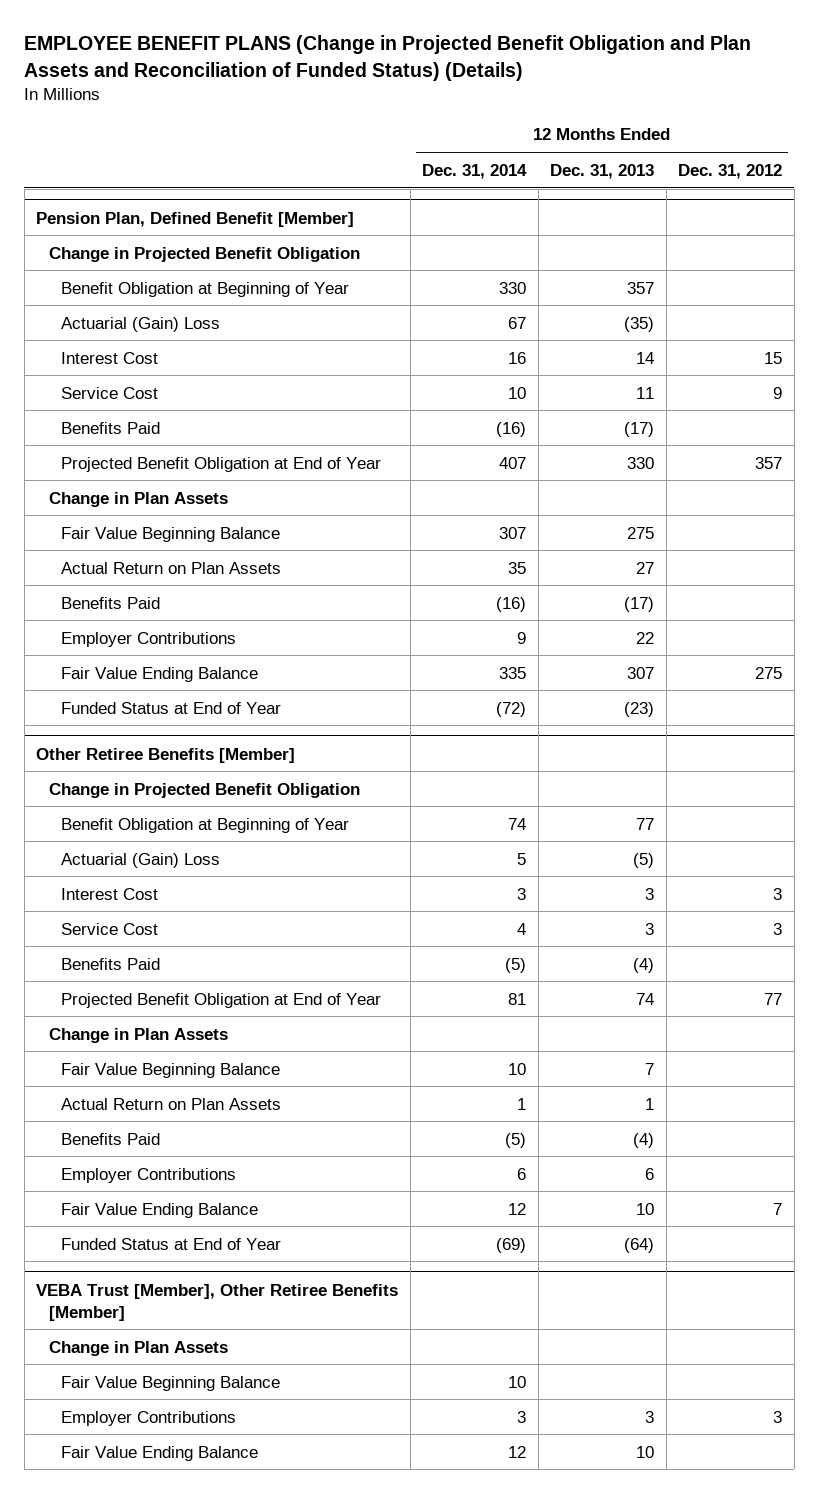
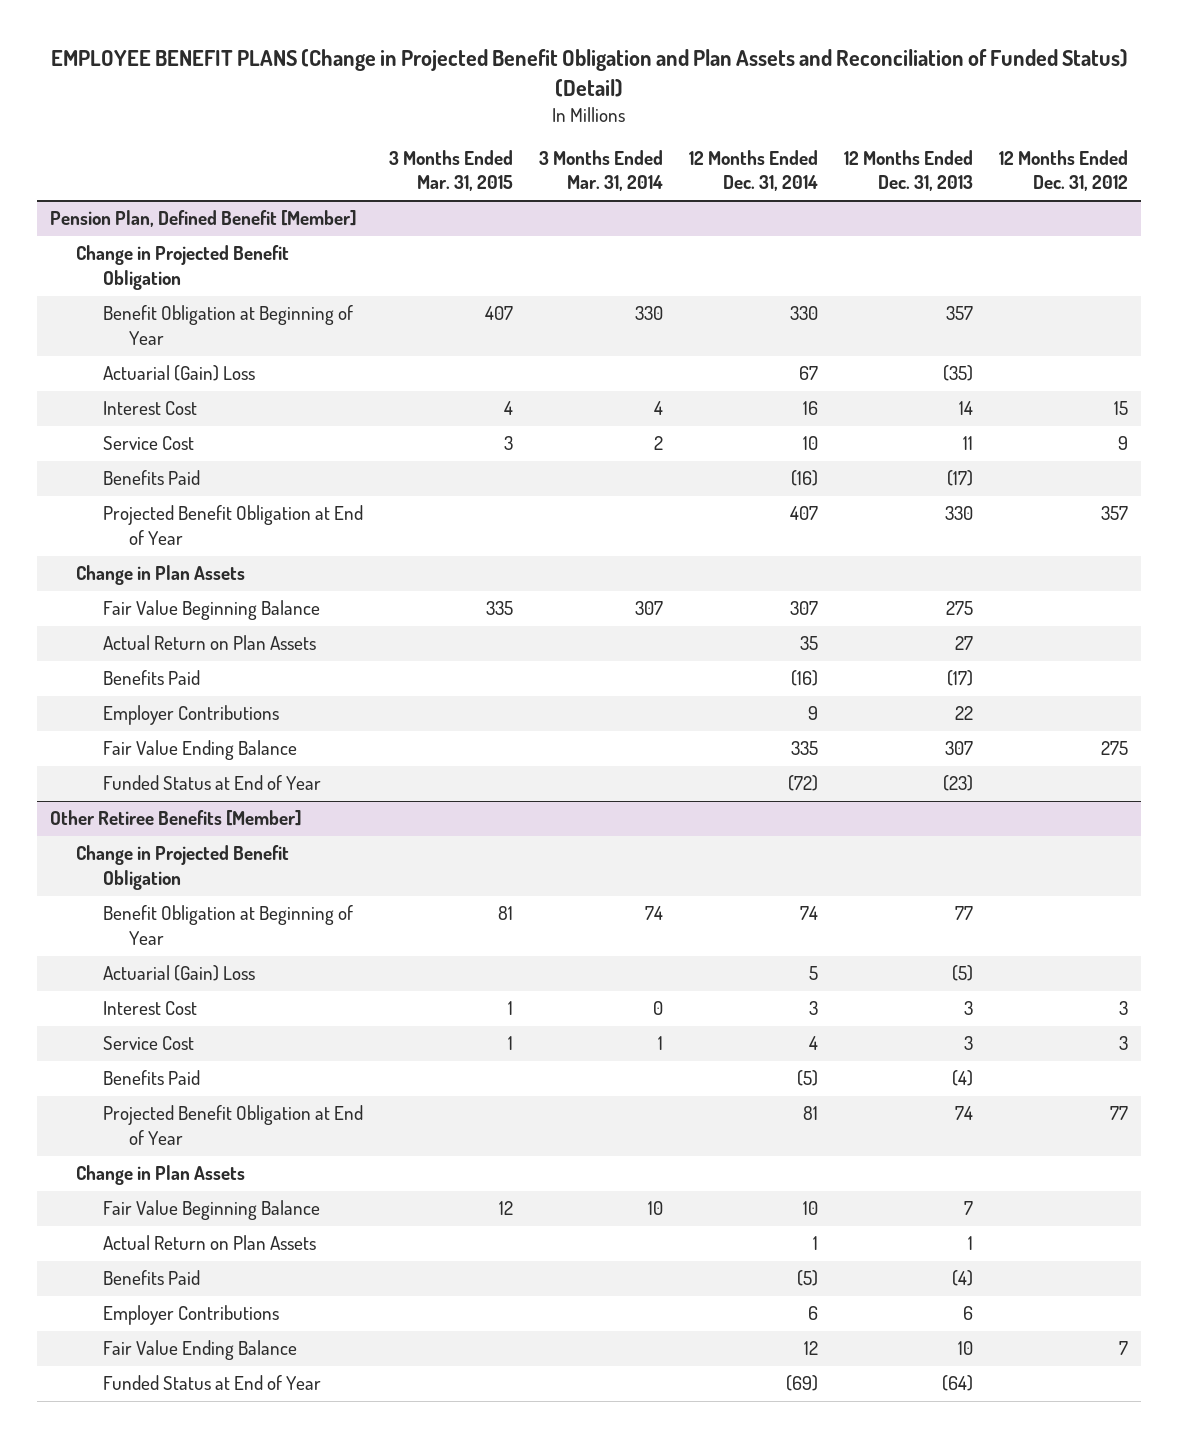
- EMPLOYEE BENEFIT PLANS (Change in Projected Benefit Obligation and Plan Assets and Reconciliation of Funded Status) (Details)
+ EMPLOYEE BENEFIT PLANS (Change in Projected Benefit Obligation and Plan Assets and Reconciliation of Funded Status) (Detail)
- | 12 Months Ended Dec. 31, 2014 | 12 Months Ended Dec. 31, 2013 | 12 Months Ended Dec. 31, 2012
+ | 3 Months Ended Mar. 31, 2015 | 3 Months Ended Mar. 31, 2014 | 12 Months Ended Dec. 31, 2014 | 12 Months Ended Dec. 31, 2013 | 12 Months Ended Dec. 31, 2012
- VEBA Trust [Member], Other Retiree Benefits [Member]
- Change in Plan Assets
- Fair Value Beginning Balance | 10 | |
- Employer Contributions | 3 | 3 | 3
- Fair Value Ending Balance | 12 | 10 |

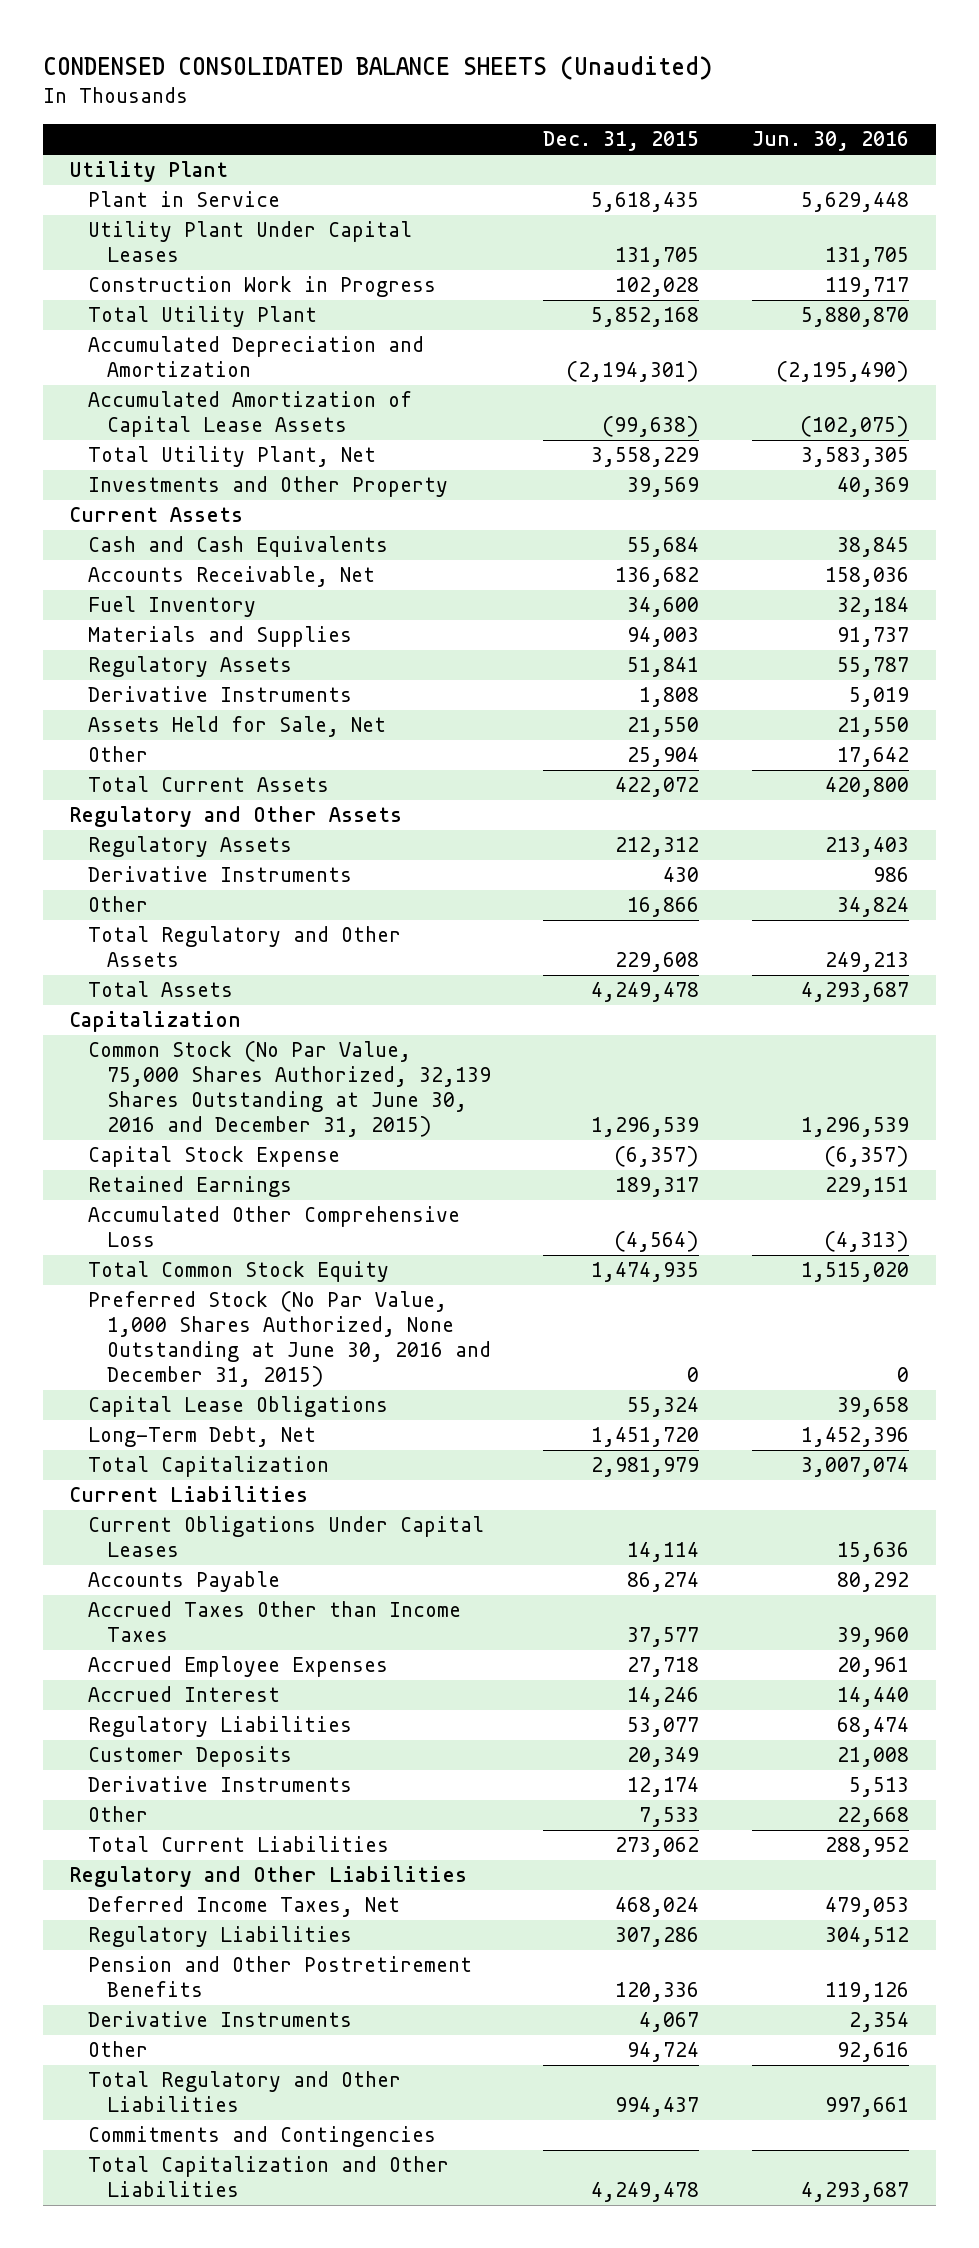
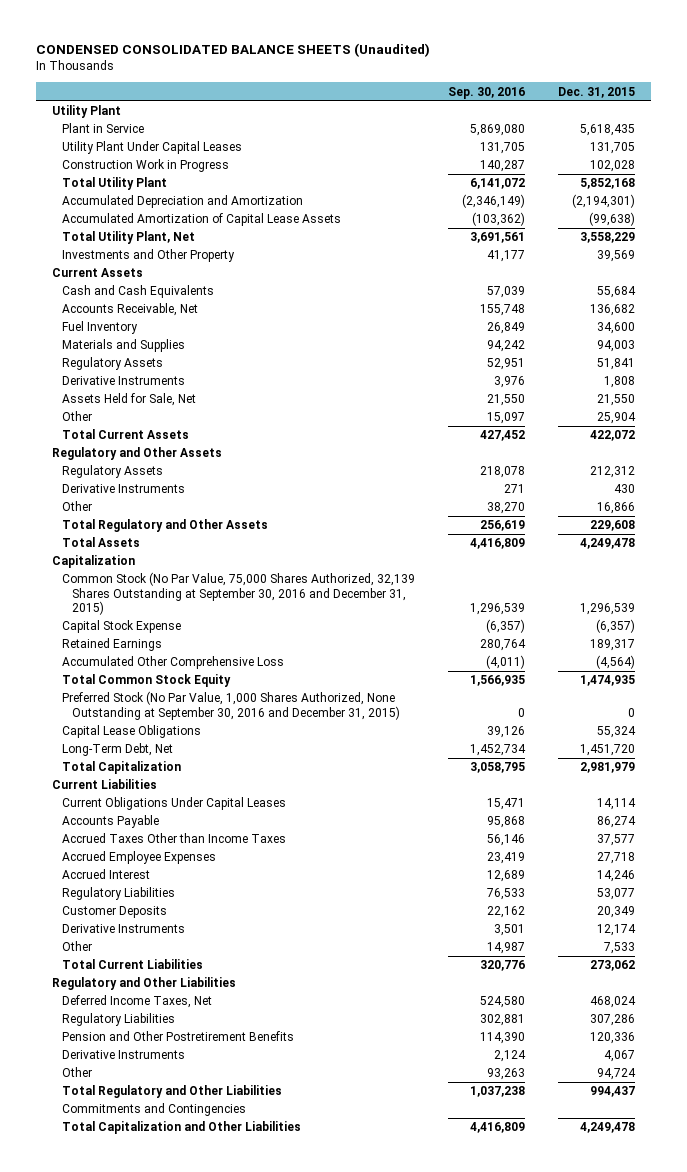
- | Dec. 31, 2015 | Jun. 30, 2016
+ | Sep. 30, 2016 | Dec. 31, 2015
- Common Stock (No Par Value, 75,000 Shares Authorized, 32,139 Shares Outstanding at June 30, 2016 and December 31, 2015) | 1,296,539 | 1,296,539
+ Common Stock (No Par Value, 75,000 Shares Authorized, 32,139 Shares Outstanding at September 30, 2016 and December 31, 2015) | 1,296,539 | 1,296,539
- Preferred Stock (No Par Value, 1,000 Shares Authorized, None Outstanding at June 30, 2016 and December 31, 2015) | 0 | 0
+ Preferred Stock (No Par Value, 1,000 Shares Authorized, None Outstanding at September 30, 2016 and December 31, 2015) | 0 | 0

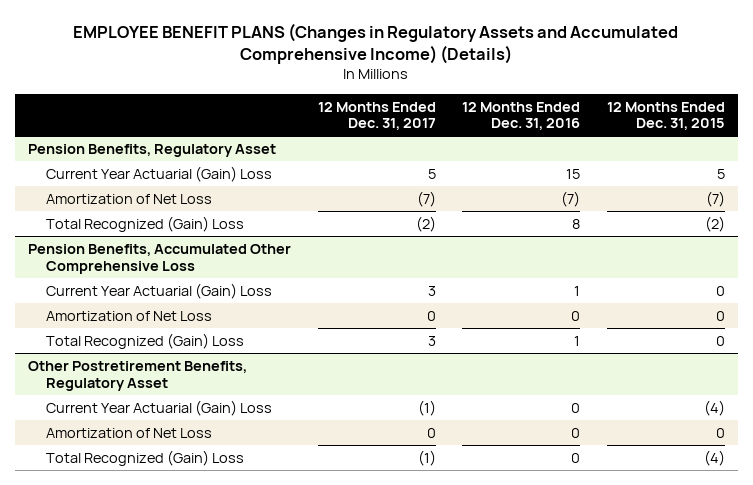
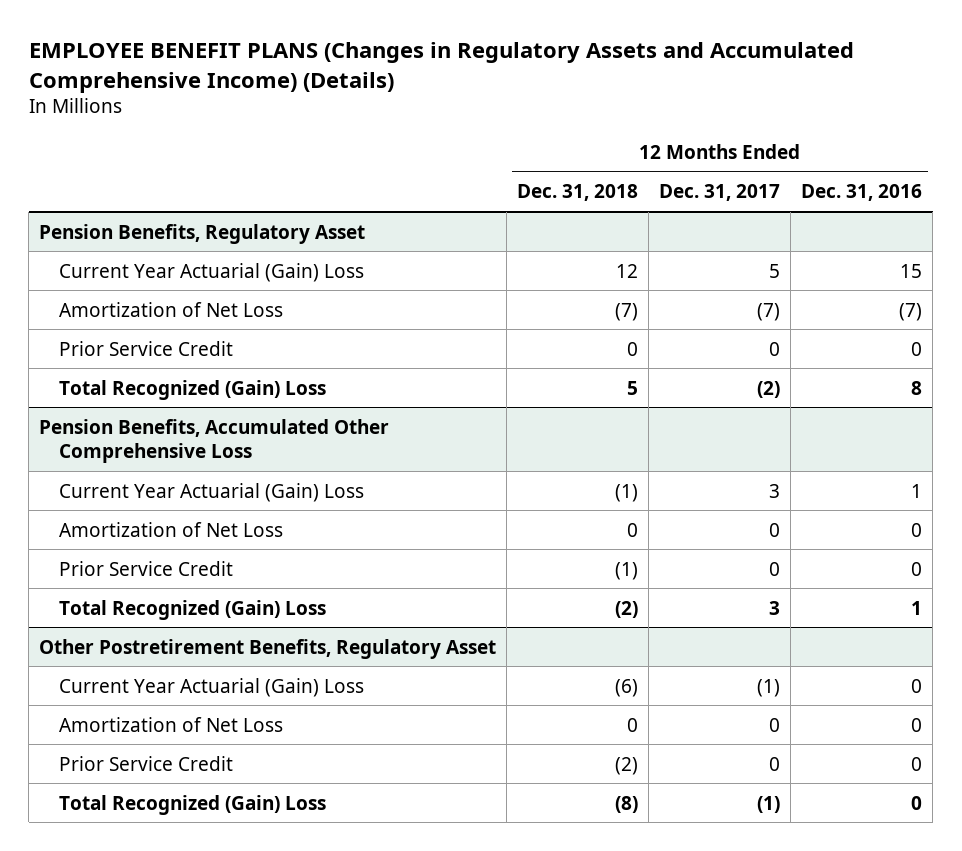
- | 12 Months Ended Dec. 31, 2017 | 12 Months Ended Dec. 31, 2016 | 12 Months Ended Dec. 31, 2015
+ | 12 Months Ended Dec. 31, 2018 | 12 Months Ended Dec. 31, 2017 | 12 Months Ended Dec. 31, 2016
@ Pension Benefits, Regulatory Asset
+ Prior Service Credit | 0 | 0 | 0
@ Pension Benefits, Accumulated Other Comprehensive Loss
+ Prior Service Credit | (1) | 0 | 0
@ Other Postretirement Benefits, Regulatory Asset
+ Prior Service Credit | (2) | 0 | 0

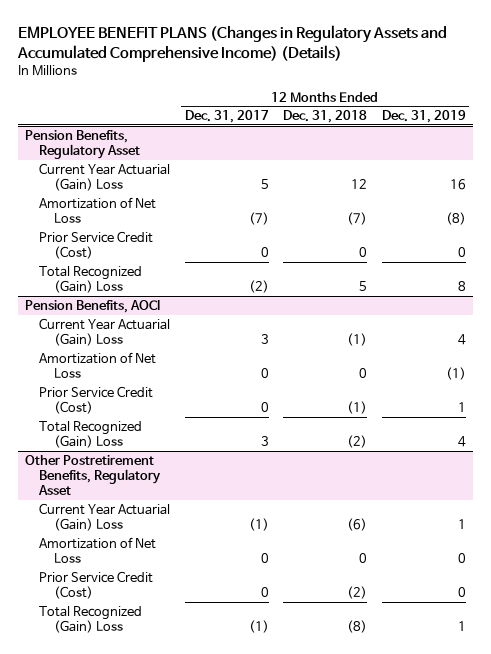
- | 12 Months Ended Dec. 31, 2018 | 12 Months Ended Dec. 31, 2017 | 12 Months Ended Dec. 31, 2016
+ | 12 Months Ended Dec. 31, 2017 | 12 Months Ended Dec. 31, 2018 | 12 Months Ended Dec. 31, 2019
@ Pension Benefits, Regulatory Asset
- Prior Service Credit | 0 | 0 | 0
+ Prior Service Credit (Cost) | 0 | 0 | 0
- Pension Benefits, Accumulated Other Comprehensive Loss
+ Pension Benefits, AOCI
- Prior Service Credit | (1) | 0 | 0
+ Prior Service Credit (Cost) | 0 | (1) | 1
@ Other Postretirement Benefits, Regulatory Asset
- Prior Service Credit | (2) | 0 | 0
+ Prior Service Credit (Cost) | 0 | (2) | 0

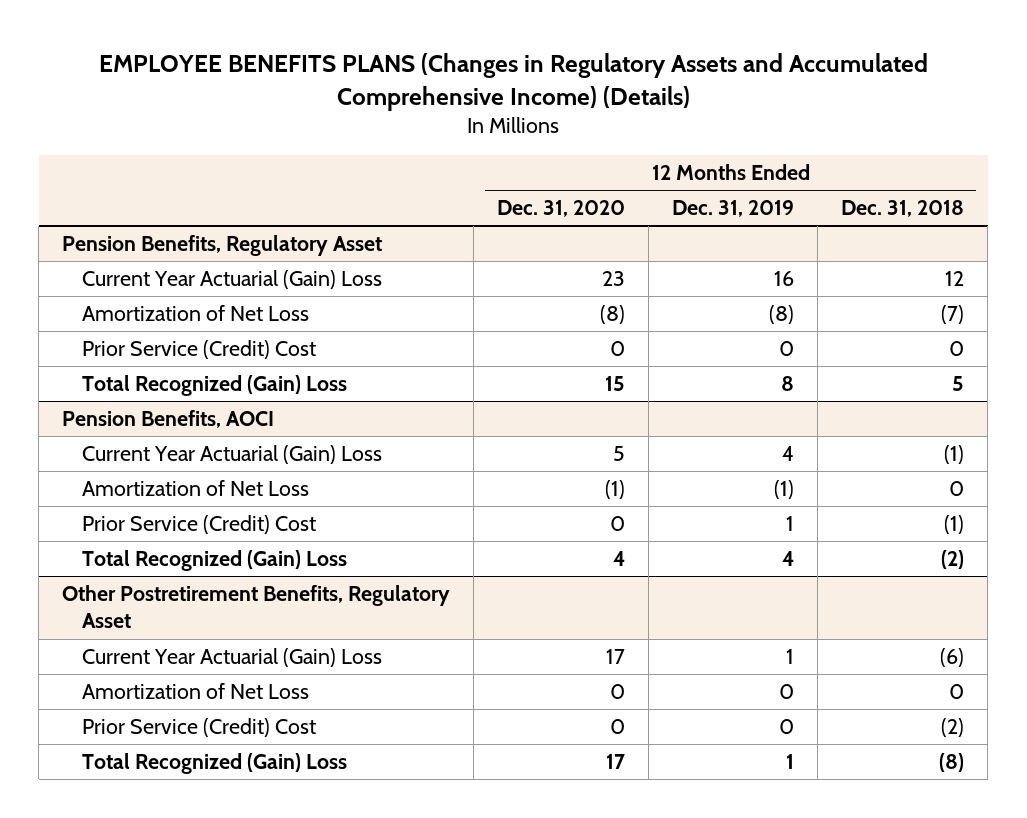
- EMPLOYEE BENEFIT PLANS (Changes in Regulatory Assets and Accumulated Comprehensive Income) (Details)
+ EMPLOYEE BENEFITS PLANS (Changes in Regulatory Assets and Accumulated Comprehensive Income) (Details)
- | 12 Months Ended Dec. 31, 2017 | 12 Months Ended Dec. 31, 2018 | 12 Months Ended Dec. 31, 2019
+ | 12 Months Ended Dec. 31, 2020 | 12 Months Ended Dec. 31, 2019 | 12 Months Ended Dec. 31, 2018
@ Pension Benefits, Regulatory Asset
- Prior Service Credit (Cost) | 0 | 0 | 0
+ Prior Service (Credit) Cost | 0 | 0 | 0
@ Pension Benefits, AOCI
- Prior Service Credit (Cost) | 0 | (1) | 1
+ Prior Service (Credit) Cost | 0 | 1 | (1)
@ Other Postretirement Benefits, Regulatory Asset
- Prior Service Credit (Cost) | 0 | (2) | 0
+ Prior Service (Credit) Cost | 0 | 0 | (2)

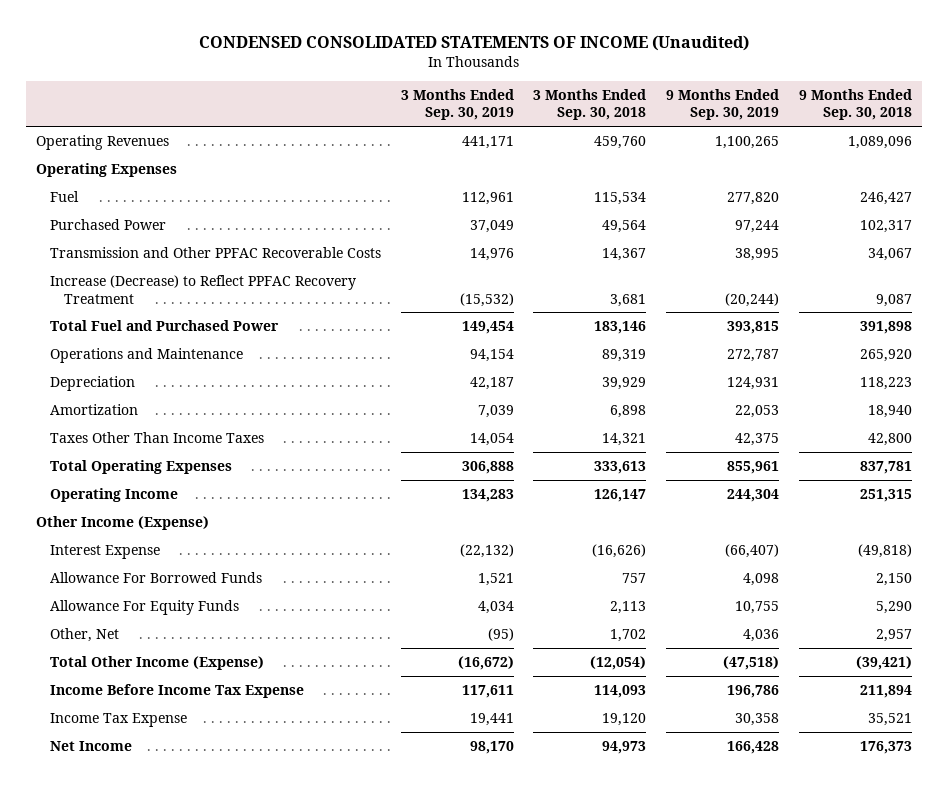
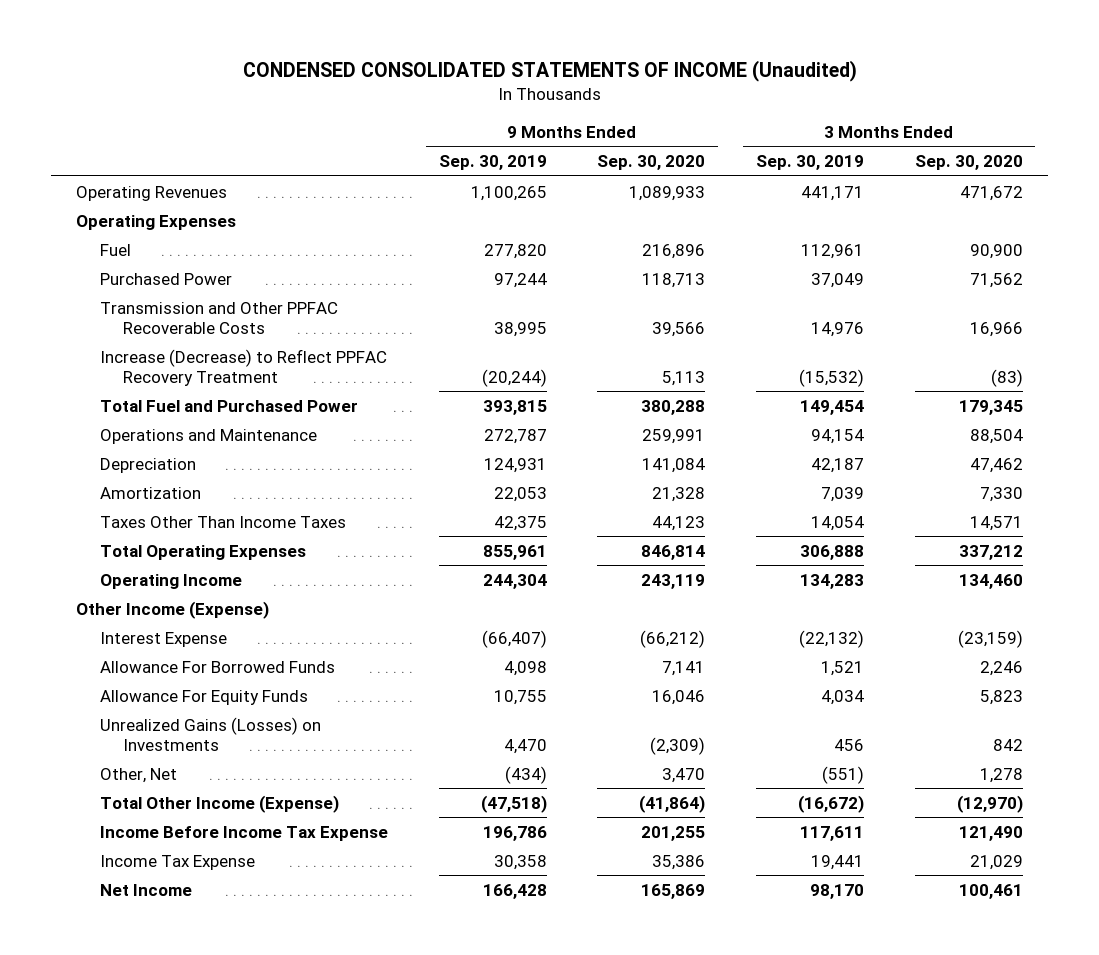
- | 3 Months Ended Sep. 30, 2019 | 3 Months Ended Sep. 30, 2018 | 9 Months Ended Sep. 30, 2019 | 9 Months Ended Sep. 30, 2018
+ | 9 Months Ended Sep. 30, 2019 | 9 Months Ended Sep. 30, 2020 | 3 Months Ended Sep. 30, 2019 | 3 Months Ended Sep. 30, 2020
- Other, Net | (95) | 1,702 | 4,036 | 2,957
+ Unrealized Gains (Losses) on Investments | 4,470 | (2,309) | 456 | 842
+ Other, Net | (434) | 3,470 | (551) | 1,278

